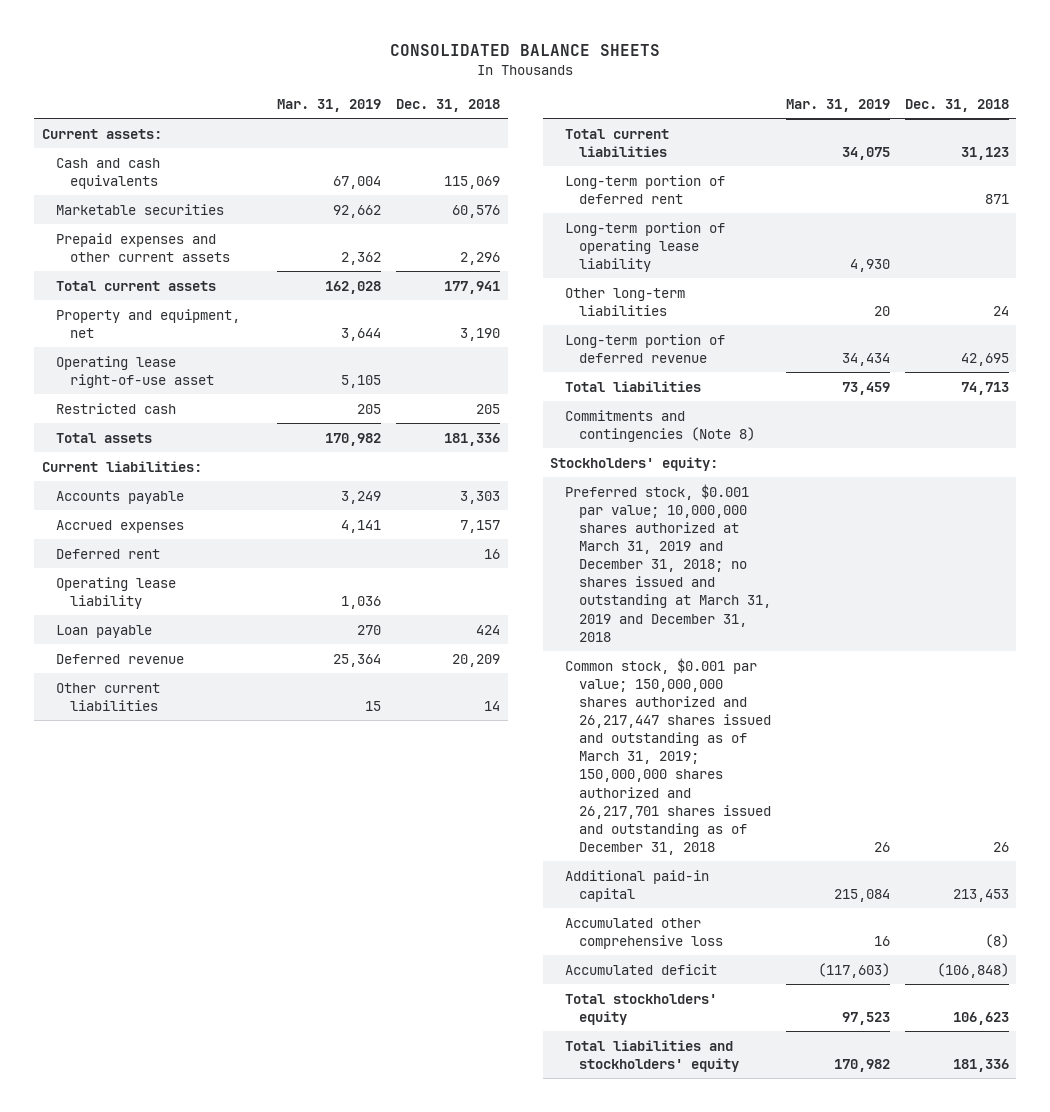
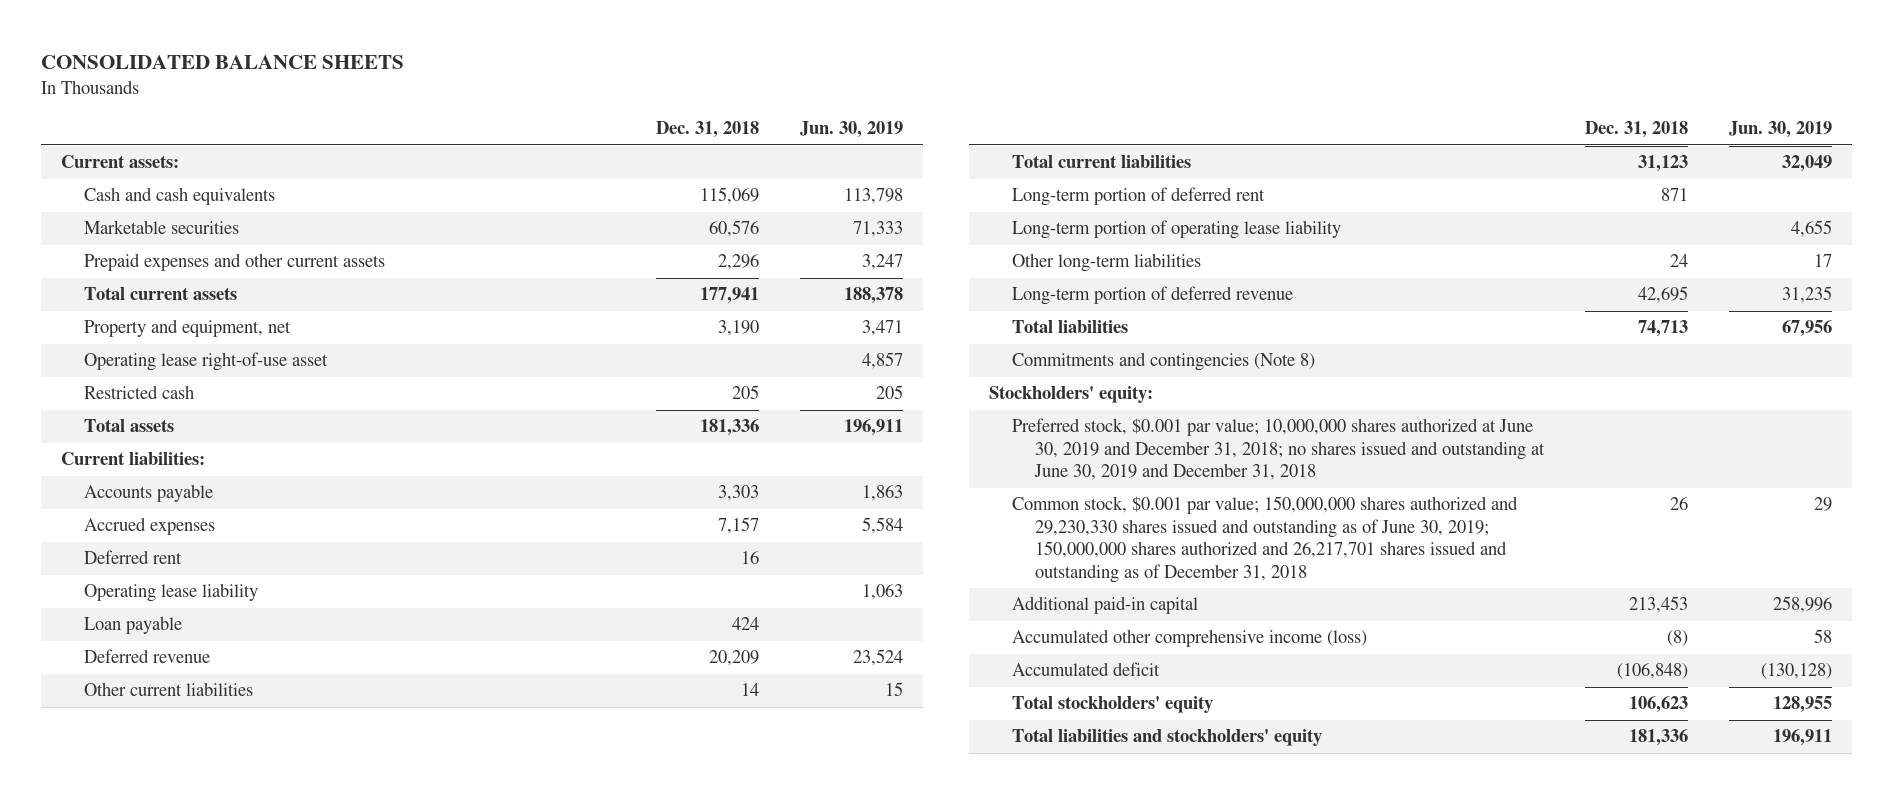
- | Mar. 31, 2019 | Dec. 31, 2018
+ | Dec. 31, 2018 | Jun. 30, 2019
- Preferred stock, $0.001 par value; 10,000,000 shares authorized at March 31, 2019 and December 31, 2018; no shares issued and outstanding at March 31, 2019 and December 31, 2018
- Common stock, $0.001 par value; 150,000,000 shares authorized and 26,217,447 shares issued and outstanding as of March 31, 2019; 150,000,000 shares authorized and 26,217,701 shares issued and outstanding as of December 31, 2018 | 26 | 26
+ Preferred stock, $0.001 par value; 10,000,000 shares authorized at June 30, 2019 and December 31, 2018; no shares issued and outstanding at June 30, 2019 and December 31, 2018
+ Common stock, $0.001 par value; 150,000,000 shares authorized and 29,230,330 shares issued and outstanding as of June 30, 2019; 150,000,000 shares authorized and 26,217,701 shares issued and outstanding as of December 31, 2018 | 26 | 29
- Accumulated other comprehensive loss | 16 | (8)
+ Accumulated other comprehensive income (loss) | (8) | 58

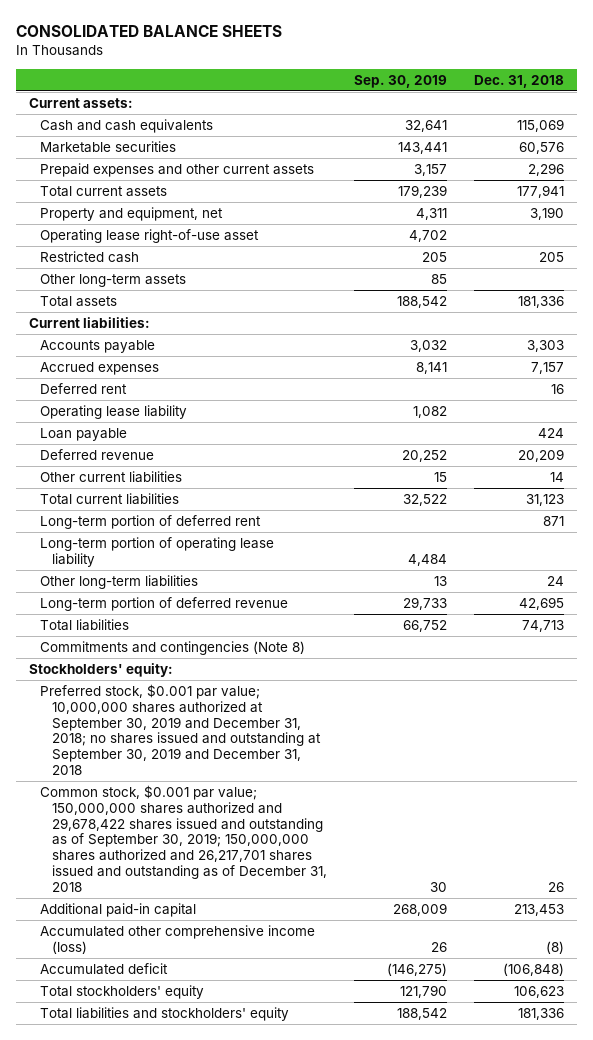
- | Dec. 31, 2018 | Jun. 30, 2019
+ | Sep. 30, 2019 | Dec. 31, 2018
+ Other long-term assets | 85 |
- Preferred stock, $0.001 par value; 10,000,000 shares authorized at June 30, 2019 and December 31, 2018; no shares issued and outstanding at June 30, 2019 and December 31, 2018
- Common stock, $0.001 par value; 150,000,000 shares authorized and 29,230,330 shares issued and outstanding as of June 30, 2019; 150,000,000 shares authorized and 26,217,701 shares issued and outstanding as of December 31, 2018 | 26 | 29
+ Preferred stock, $0.001 par value; 10,000,000 shares authorized at September 30, 2019 and December 31, 2018; no shares issued and outstanding at September 30, 2019 and December 31, 2018
+ Common stock, $0.001 par value; 150,000,000 shares authorized and 29,678,422 shares issued and outstanding as of September 30, 2019; 150,000,000 shares authorized and 26,217,701 shares issued and outstanding as of December 31, 2018 | 30 | 26

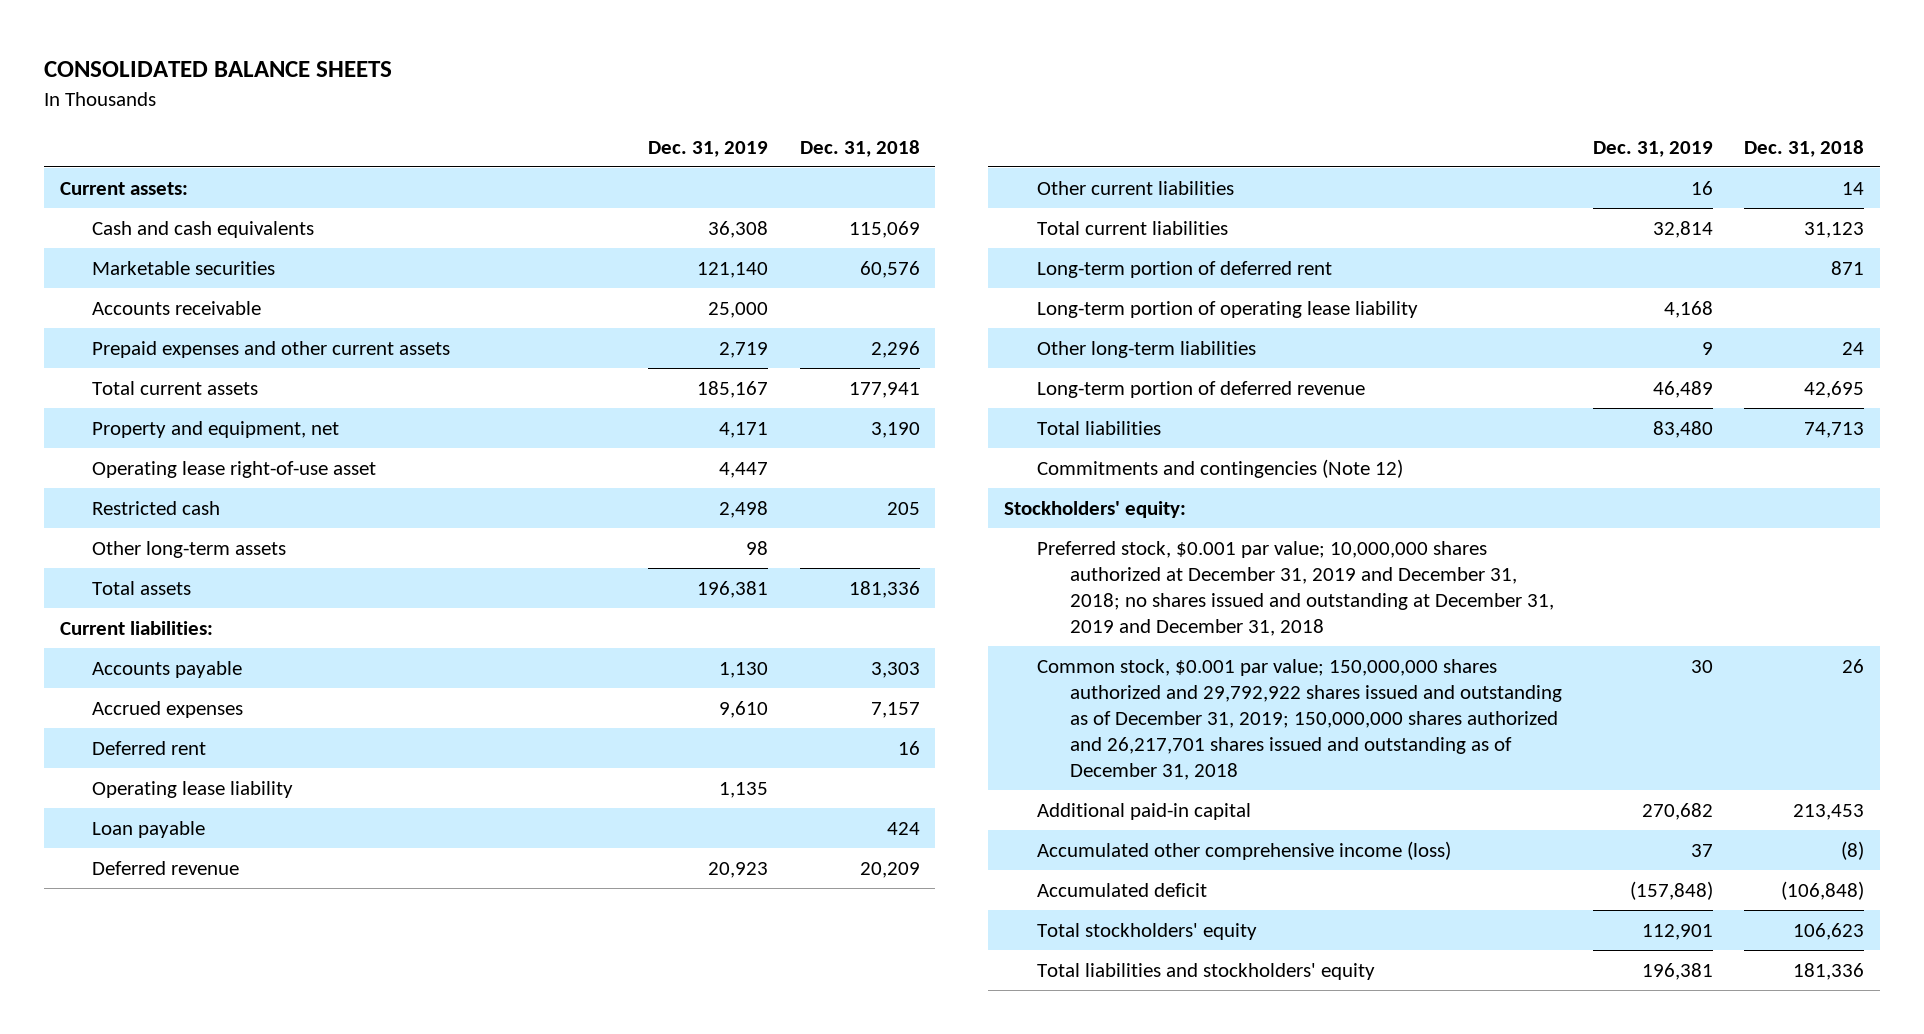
- | Sep. 30, 2019 | Dec. 31, 2018
+ | Dec. 31, 2019 | Dec. 31, 2018
+ Accounts receivable | 25,000 |
- Commitments and contingencies (Note 8)
+ Commitments and contingencies (Note 12)
- Preferred stock, $0.001 par value; 10,000,000 shares authorized at September 30, 2019 and December 31, 2018; no shares issued and outstanding at September 30, 2019 and December 31, 2018
- Common stock, $0.001 par value; 150,000,000 shares authorized and 29,678,422 shares issued and outstanding as of September 30, 2019; 150,000,000 shares authorized and 26,217,701 shares issued and outstanding as of December 31, 2018 | 30 | 26
+ Preferred stock, $0.001 par value; 10,000,000 shares authorized at December 31, 2019 and December 31, 2018; no shares issued and outstanding at December 31, 2019 and December 31, 2018
+ Common stock, $0.001 par value; 150,000,000 shares authorized and 29,792,922 shares issued and outstanding as of December 31, 2019; 150,000,000 shares authorized and 26,217,701 shares issued and outstanding as of December 31, 2018 | 30 | 26

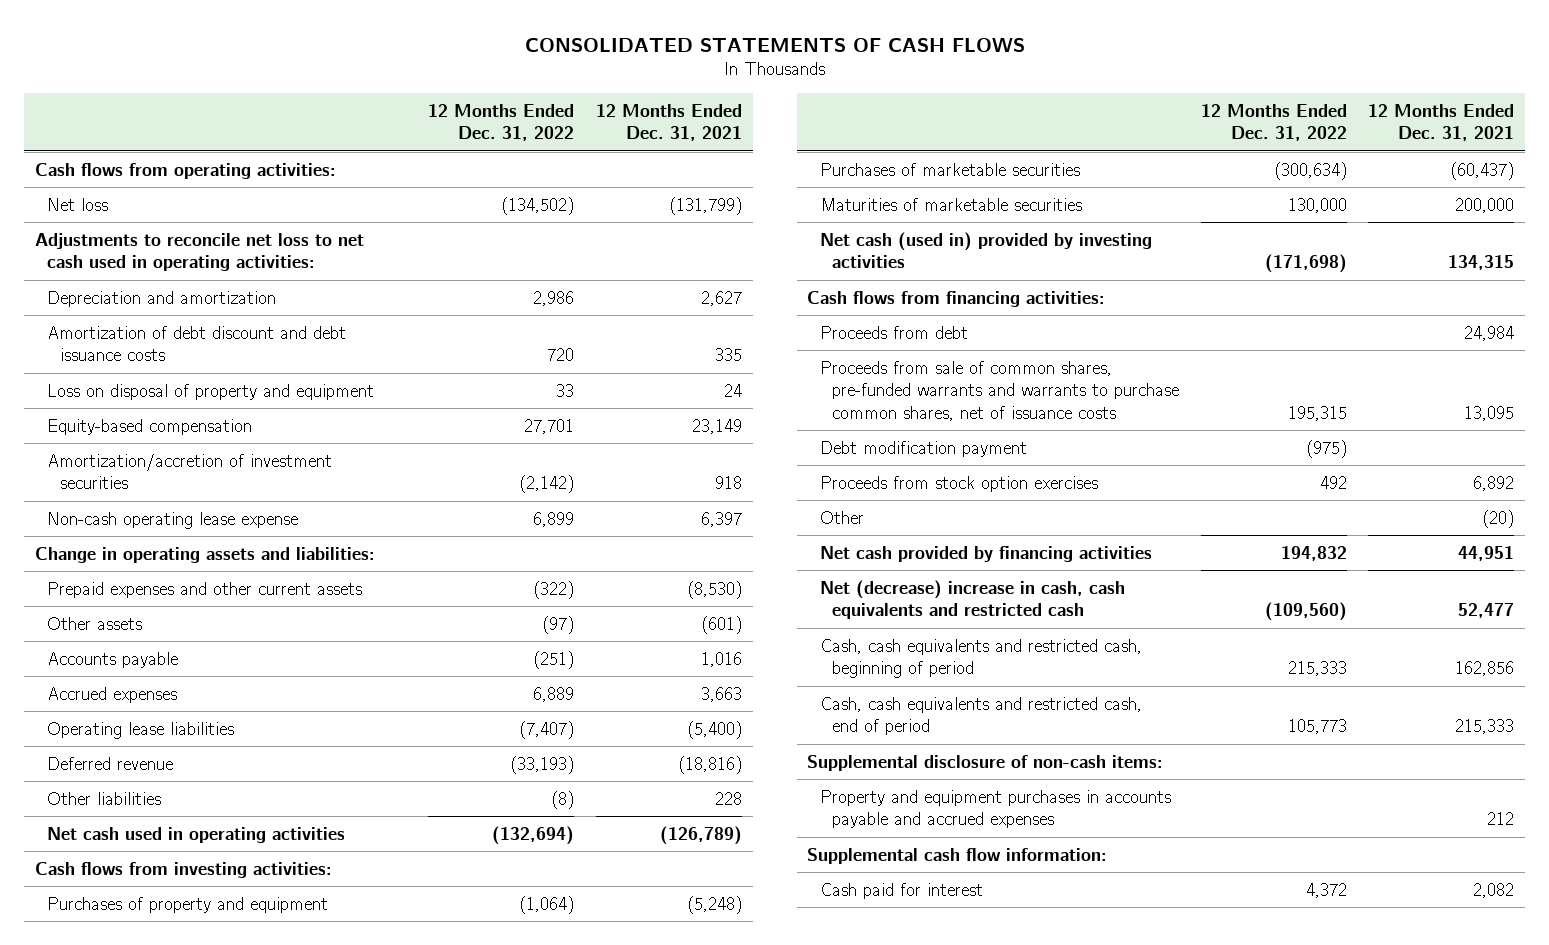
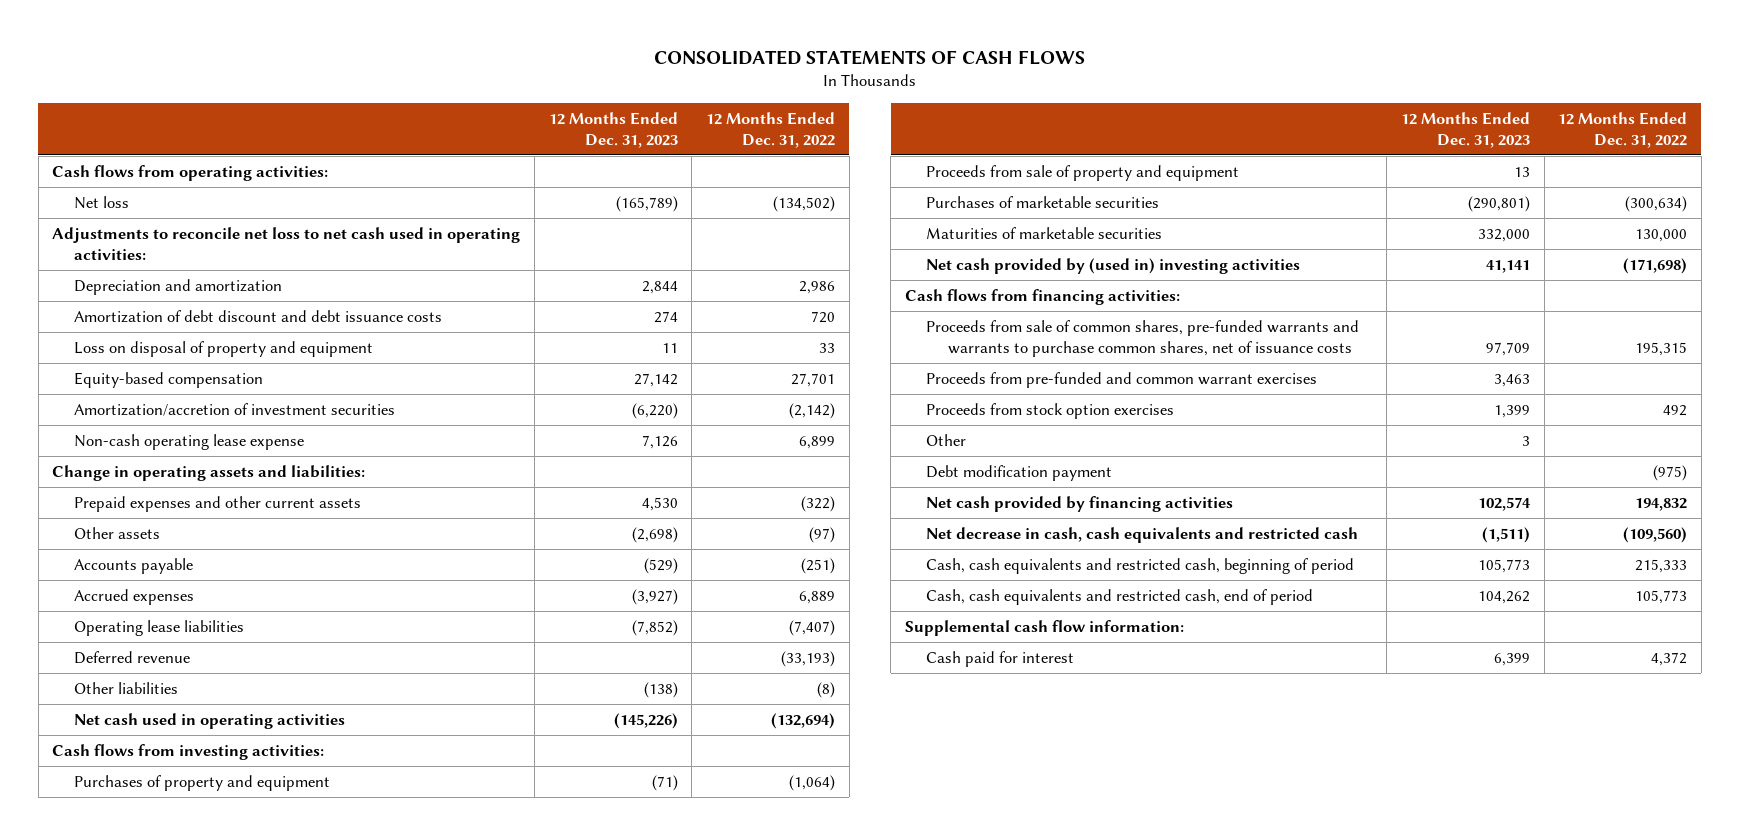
- | 12 Months Ended Dec. 31, 2022 | 12 Months Ended Dec. 31, 2021
+ | 12 Months Ended Dec. 31, 2023 | 12 Months Ended Dec. 31, 2022
+ Proceeds from sale of property and equipment | 13 |
- Net cash (used in) provided by investing activities | (171,698) | 134,315
+ Net cash provided by (used in) investing activities | 41,141 | (171,698)
- Proceeds from debt | | 24,984
+ Proceeds from pre-funded and common warrant exercises | 3,463 |
moved down: Debt modification payment | | (975)
- Net (decrease) increase in cash, cash equivalents and restricted cash | (109,560) | 52,477
+ Net decrease in cash, cash equivalents and restricted cash | (1,511) | (109,560)
- Supplemental disclosure of non-cash items:
- Property and equipment purchases in accounts payable and accrued expenses | | 212

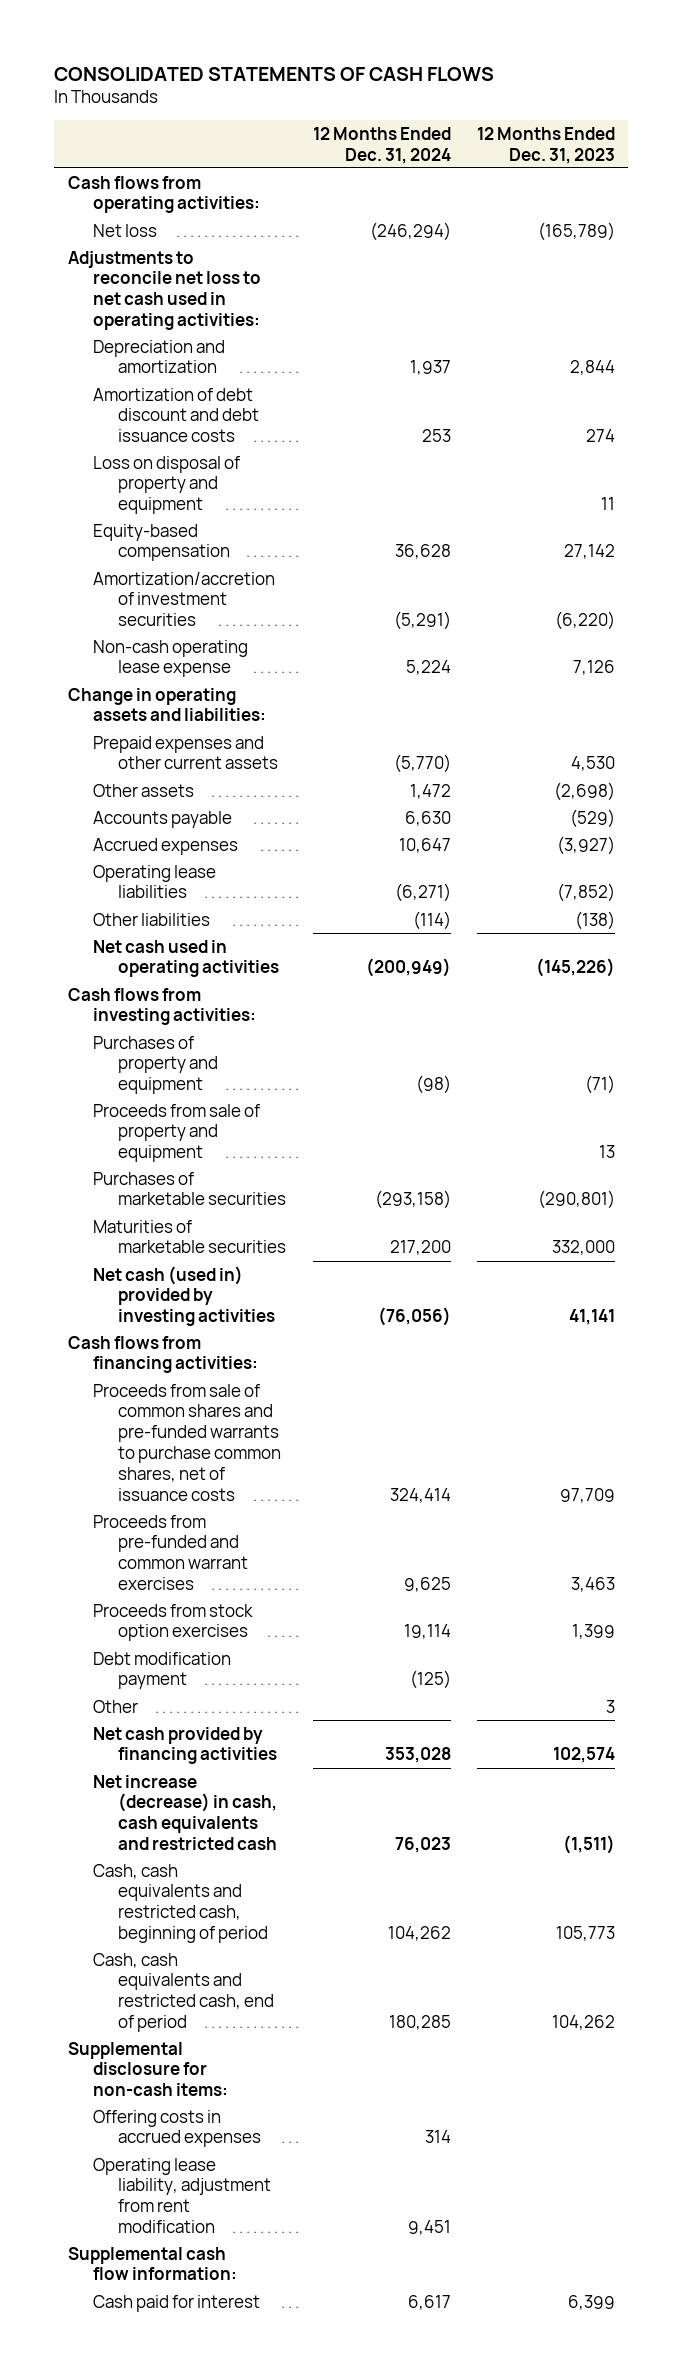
- | 12 Months Ended Dec. 31, 2023 | 12 Months Ended Dec. 31, 2022
+ | 12 Months Ended Dec. 31, 2024 | 12 Months Ended Dec. 31, 2023
- Deferred revenue | | (33,193)
- Net cash provided by (used in) investing activities | 41,141 | (171,698)
+ Net cash (used in) provided by investing activities | (76,056) | 41,141
- Proceeds from sale of common shares, pre-funded warrants and warrants to purchase common shares, net of issuance costs | 97,709 | 195,315
+ Proceeds from sale of common shares and pre-funded warrants to purchase common shares, net of issuance costs | 324,414 | 97,709
moved down: Other | | 3
- Net decrease in cash, cash equivalents and restricted cash | (1,511) | (109,560)
+ Net increase (decrease) in cash, cash equivalents and restricted cash | 76,023 | (1,511)
+ Supplemental disclosure for non-cash items:
+ Offering costs in accrued expenses | 314 |
+ Operating lease liability, adjustment from rent modification | 9,451 |

